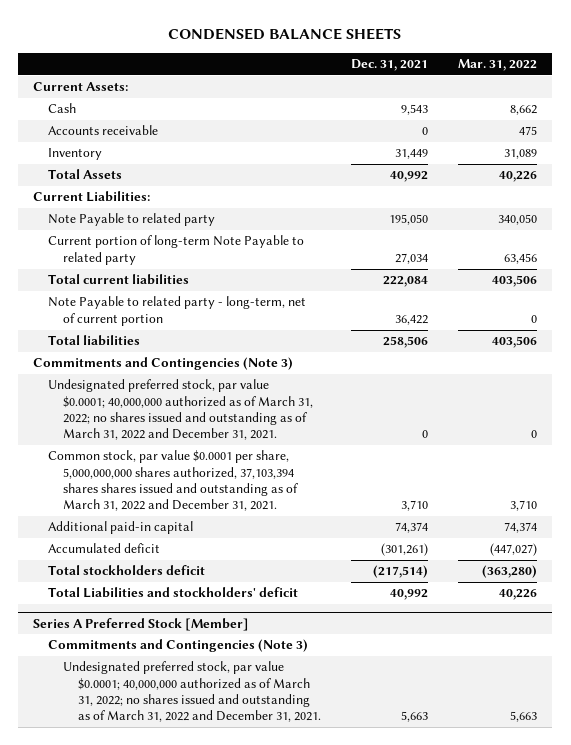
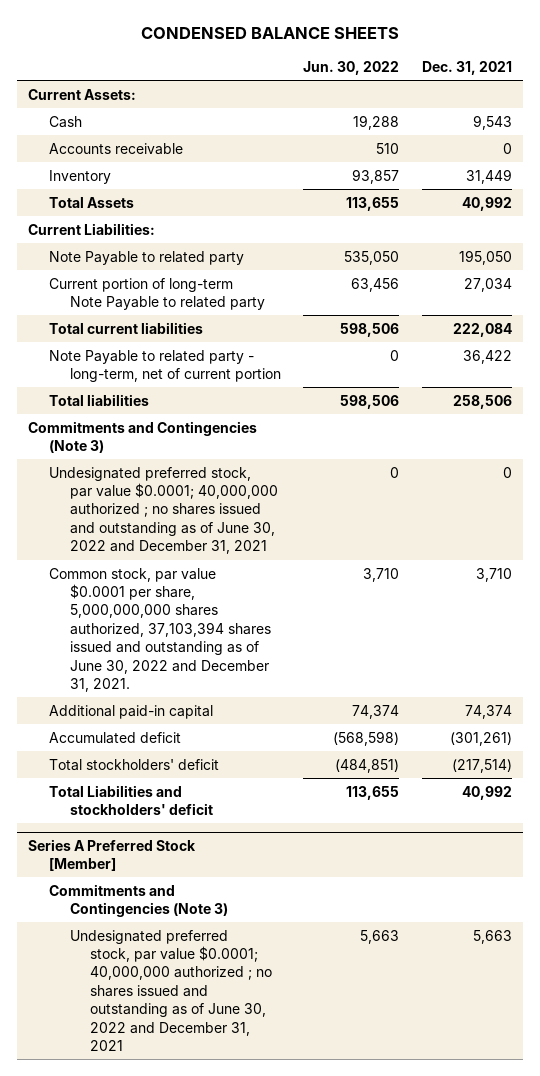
- | Dec. 31, 2021 | Mar. 31, 2022
+ | Jun. 30, 2022 | Dec. 31, 2021
- Undesignated preferred stock, par value $0.0001; 40,000,000 authorized as of March 31, 2022; no shares issued and outstanding as of March 31, 2022 and December 31, 2021. | 0 | 0
- Common stock, par value $0.0001 per share, 5,000,000,000 shares authorized, 37,103,394 shares shares issued and outstanding as of March 31, 2022 and December 31, 2021. | 3,710 | 3,710
+ Undesignated preferred stock, par value $0.0001; 40,000,000 authorized ; no shares issued and outstanding as of June 30, 2022 and December 31, 2021 | 0 | 0
+ Common stock, par value $0.0001 per share, 5,000,000,000 shares authorized, 37,103,394 shares issued and outstanding as of June 30, 2022 and December 31, 2021. | 3,710 | 3,710
- Total stockholders deficit | (217,514) | (363,280)
+ Total stockholders' deficit | (484,851) | (217,514)
@ Series A Preferred Stock [Member]
- Undesignated preferred stock, par value $0.0001; 40,000,000 authorized as of March 31, 2022; no shares issued and outstanding as of March 31, 2022 and December 31, 2021. | 5,663 | 5,663
+ Undesignated preferred stock, par value $0.0001; 40,000,000 authorized ; no shares issued and outstanding as of June 30, 2022 and December 31, 2021 | 5,663 | 5,663

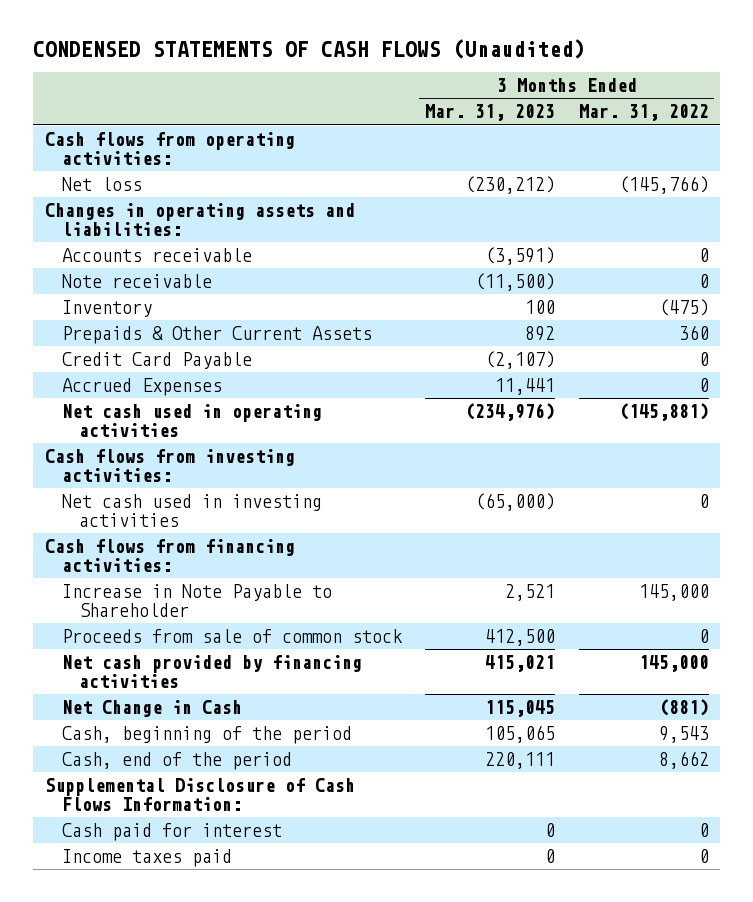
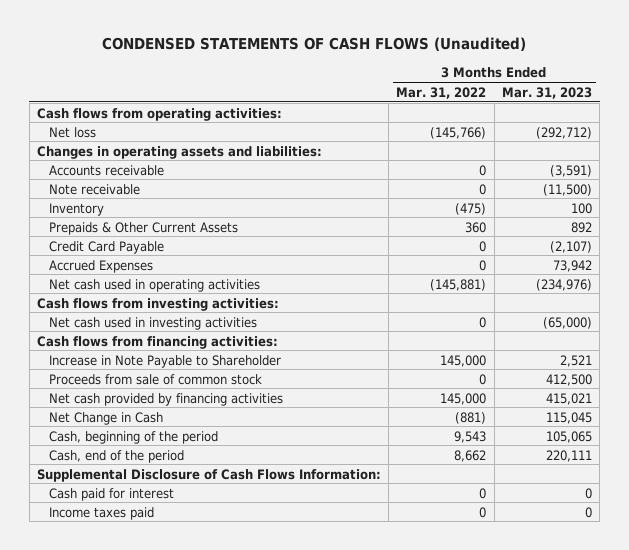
- | 3 Months Ended Mar. 31, 2023 | 3 Months Ended Mar. 31, 2022
+ | 3 Months Ended Mar. 31, 2022 | 3 Months Ended Mar. 31, 2023
- Net loss | (230,212) | (145,766)
+ Net loss | (145,766) | (292,712)
- Accrued Expenses | 11,441 | 0
+ Accrued Expenses | 0 | 73,942

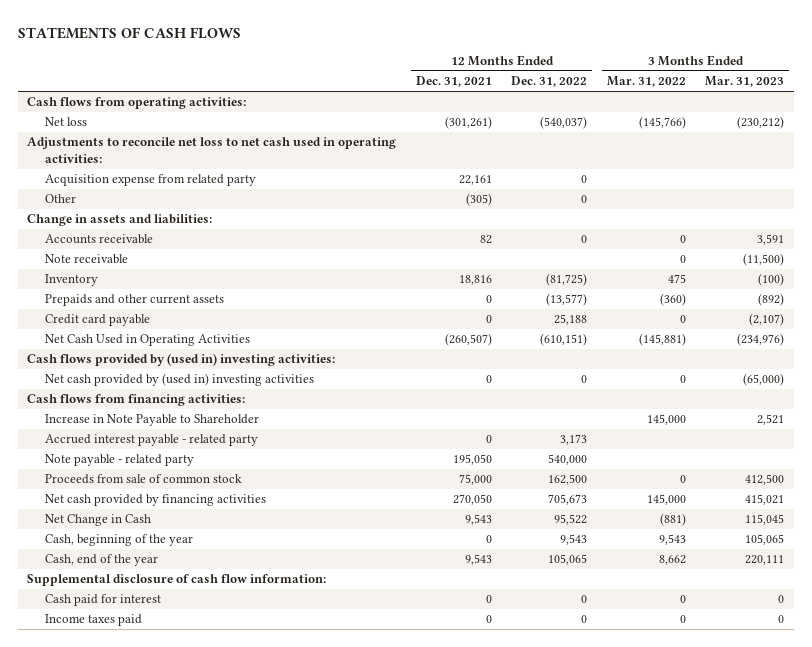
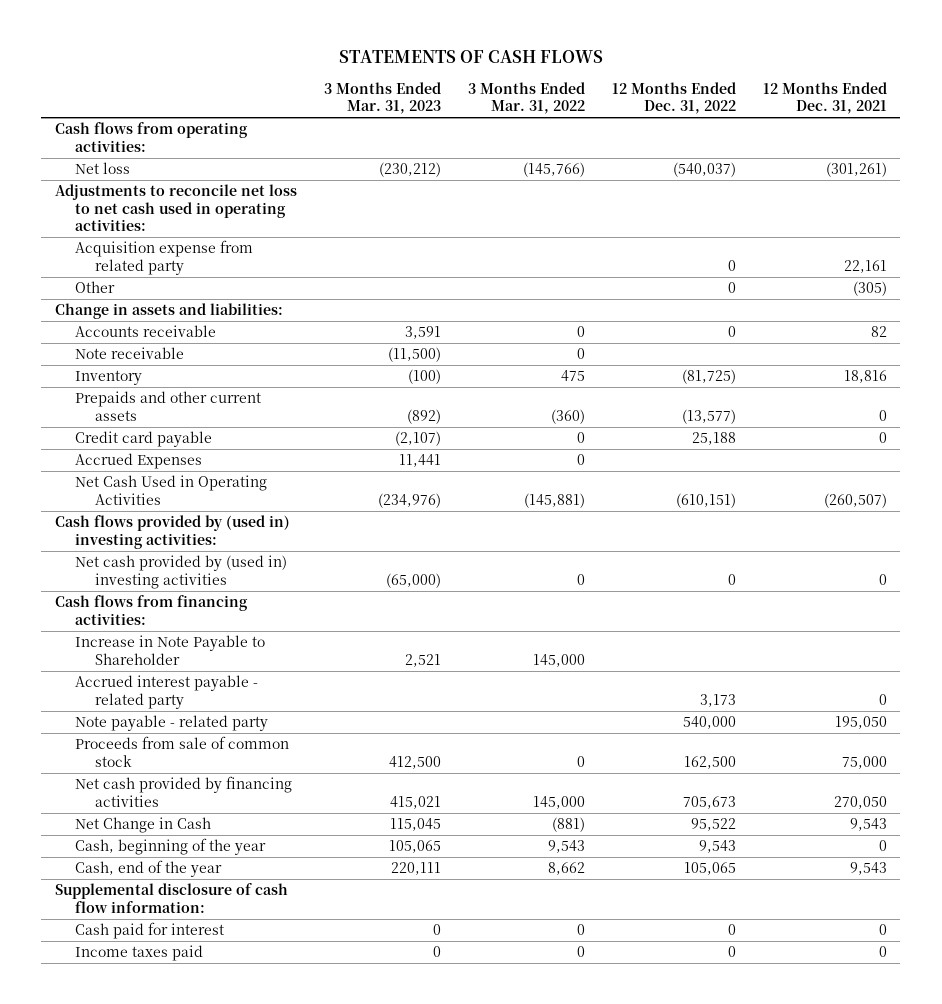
- | 12 Months Ended Dec. 31, 2021 | 12 Months Ended Dec. 31, 2022 | 3 Months Ended Mar. 31, 2022 | 3 Months Ended Mar. 31, 2023
+ | 3 Months Ended Mar. 31, 2023 | 3 Months Ended Mar. 31, 2022 | 12 Months Ended Dec. 31, 2022 | 12 Months Ended Dec. 31, 2021
+ Accrued Expenses | 11,441 | 0 | |

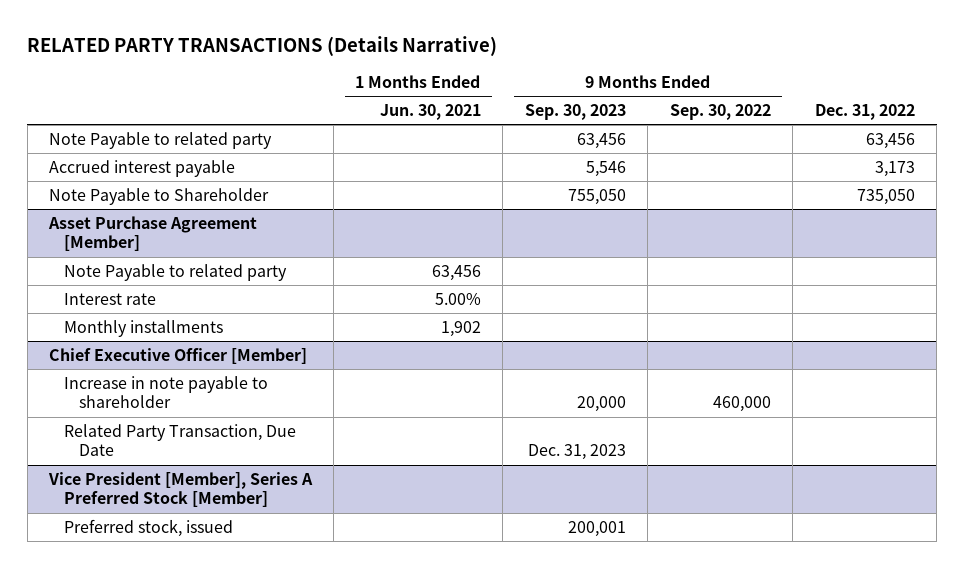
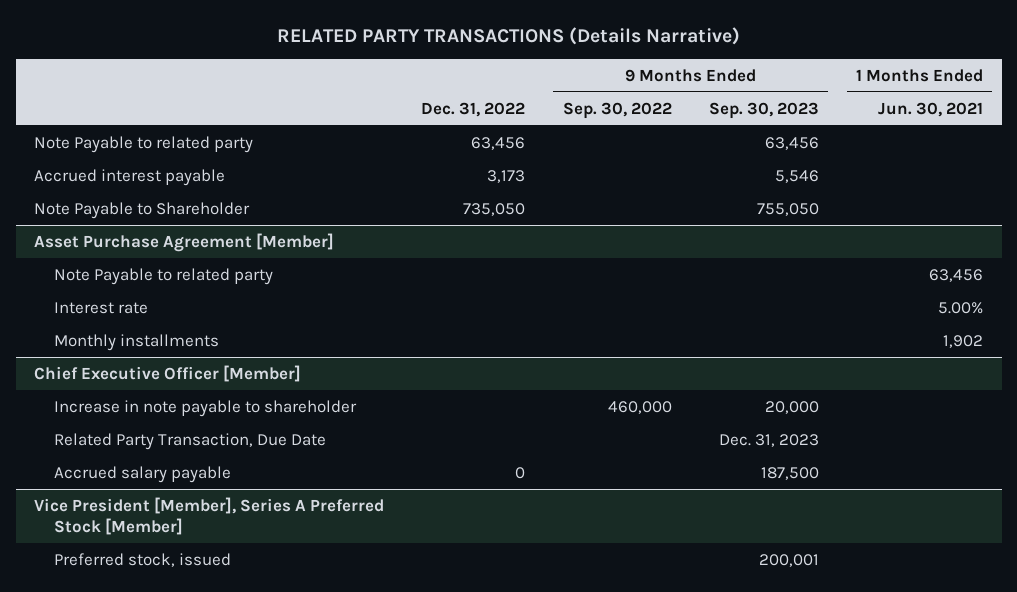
- | 1 Months Ended Jun. 30, 2021 | 9 Months Ended Sep. 30, 2023 | 9 Months Ended Sep. 30, 2022 | Dec. 31, 2022
+ | Dec. 31, 2022 | 9 Months Ended Sep. 30, 2022 | 9 Months Ended Sep. 30, 2023 | 1 Months Ended Jun. 30, 2021
@ Chief Executive Officer [Member]
+ Accrued salary payable | 0 | | 187,500 |

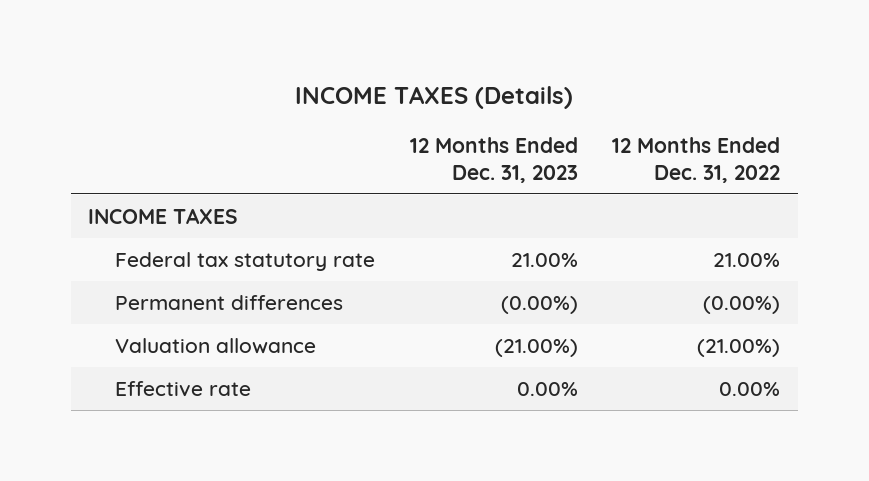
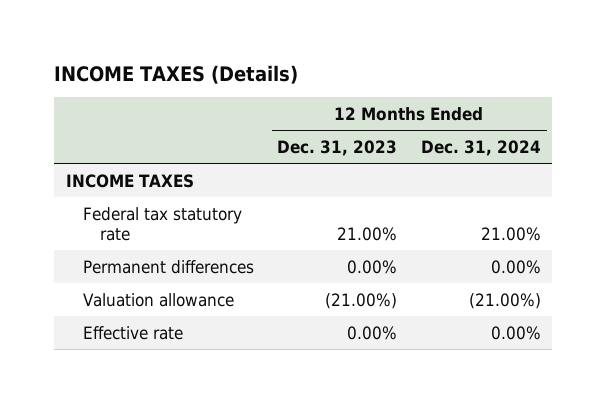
- | 12 Months Ended Dec. 31, 2023 | 12 Months Ended Dec. 31, 2022
+ | 12 Months Ended Dec. 31, 2023 | 12 Months Ended Dec. 31, 2024
- Permanent differences | (0.00%) | (0.00%)
+ Permanent differences | 0.00% | 0.00%

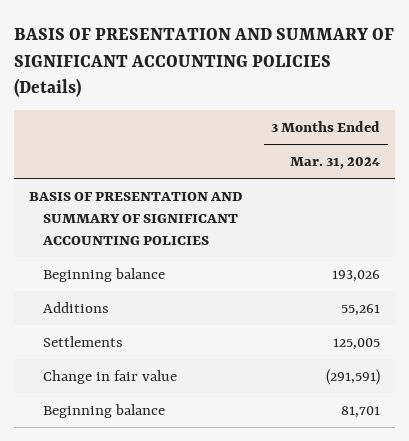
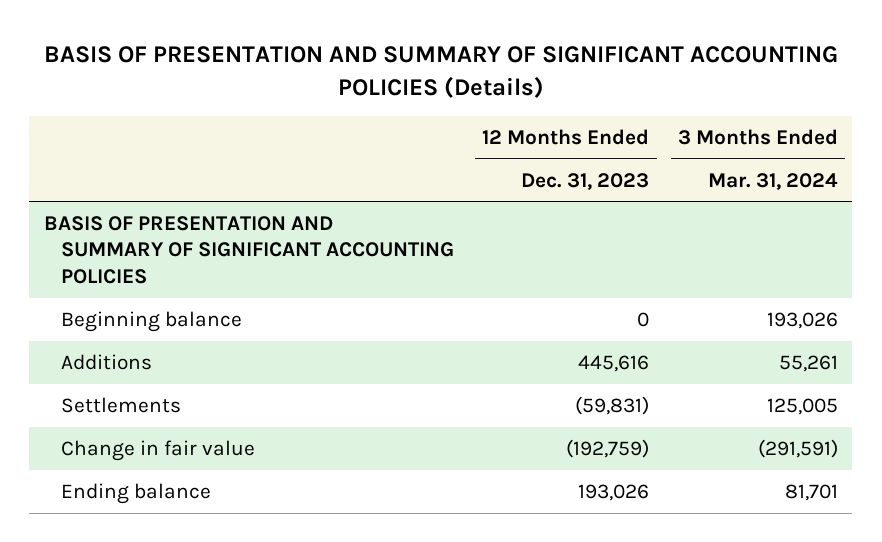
- | 3 Months Ended Mar. 31, 2024
+ | 12 Months Ended Dec. 31, 2023 | 3 Months Ended Mar. 31, 2024
- Beginning balance | 81,701
+ Ending balance | 193,026 | 81,701

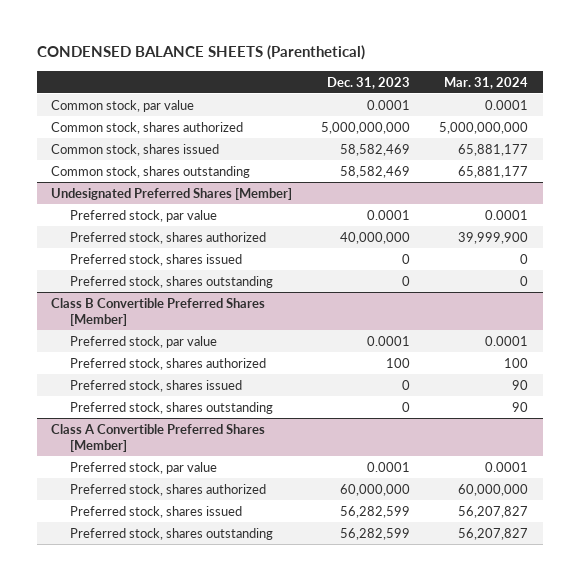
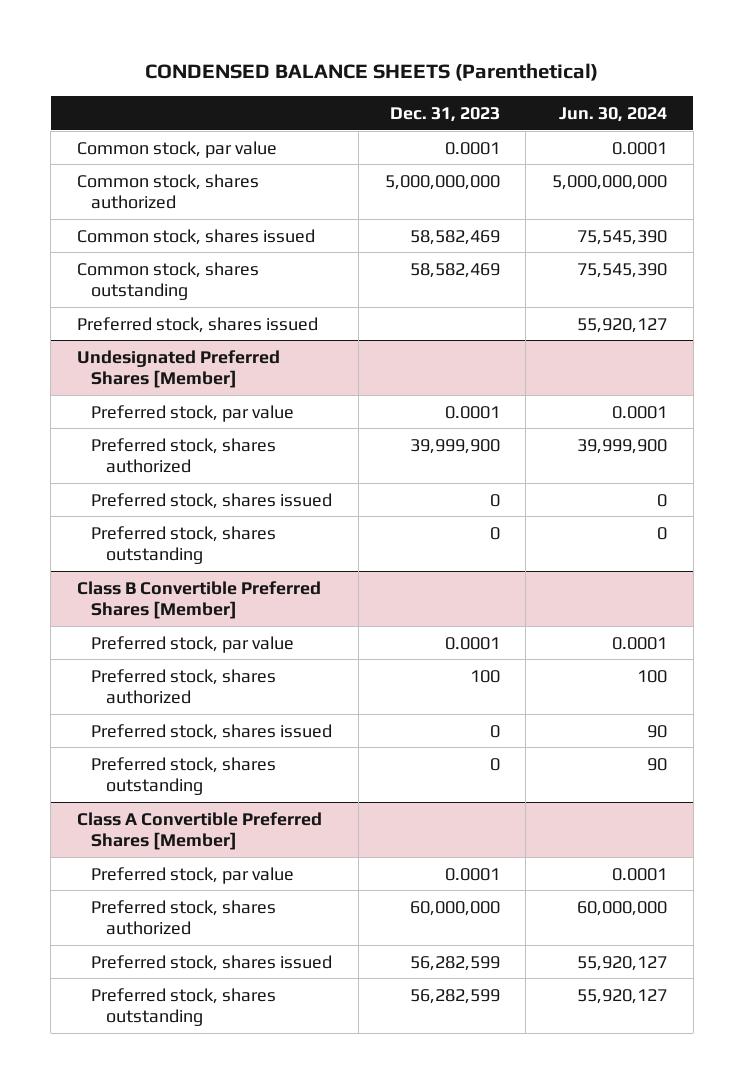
- | Dec. 31, 2023 | Mar. 31, 2024
+ | Dec. 31, 2023 | Jun. 30, 2024
+ Preferred stock, shares issued | | 55,920,127
@ Undesignated Preferred Shares [Member]
- Preferred stock, shares authorized | 40,000,000 | 39,999,900
+ Preferred stock, shares authorized | 39,999,900 | 39,999,900

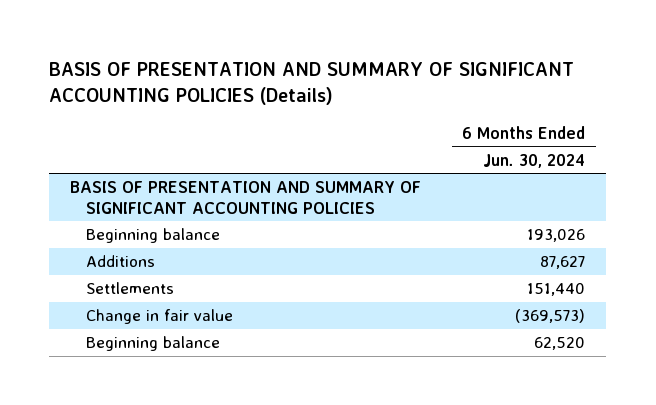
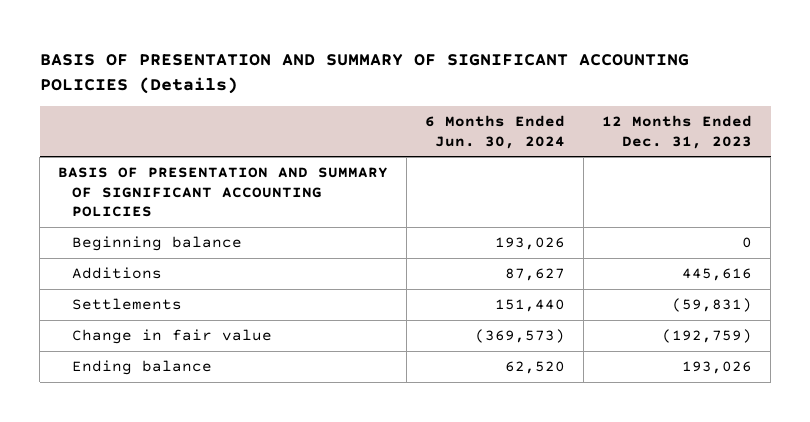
- | 6 Months Ended Jun. 30, 2024
+ | 6 Months Ended Jun. 30, 2024 | 12 Months Ended Dec. 31, 2023
- Beginning balance | 62,520
+ Ending balance | 62,520 | 193,026

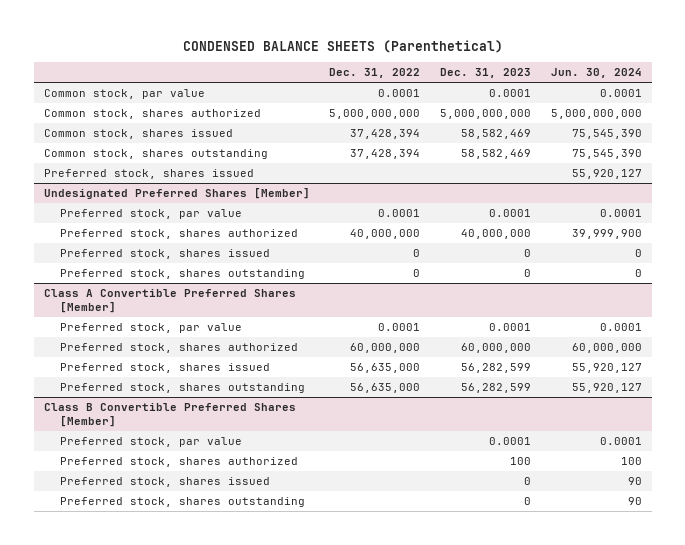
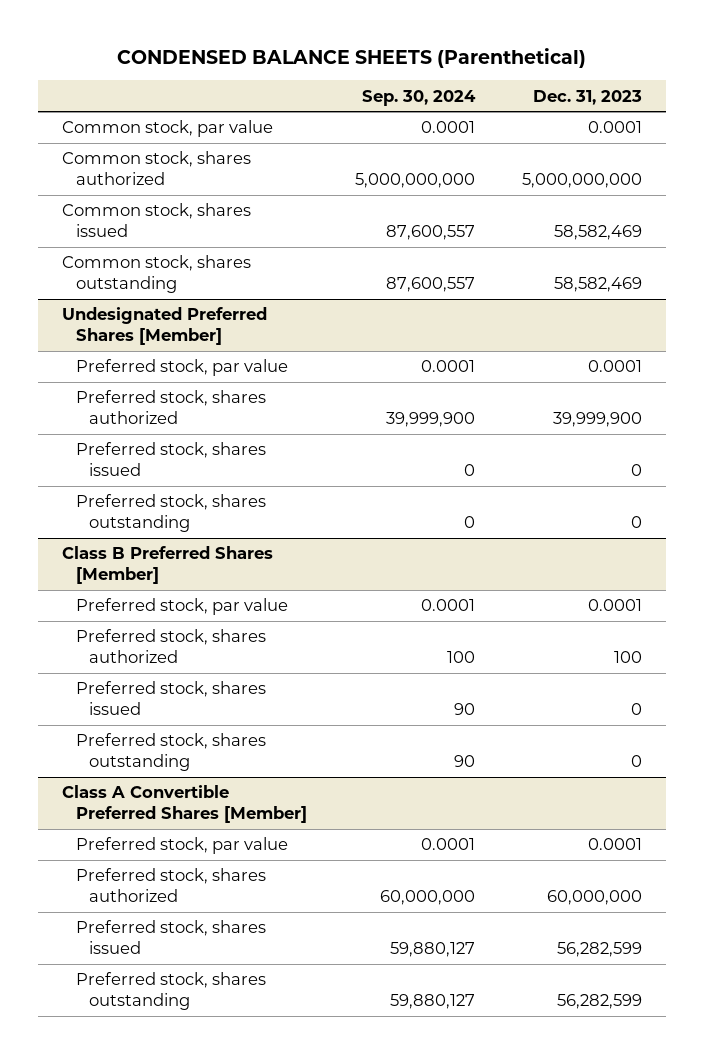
- | Dec. 31, 2022 | Dec. 31, 2023 | Jun. 30, 2024
+ | Sep. 30, 2024 | Dec. 31, 2023
- Preferred stock, shares issued | | | 55,920,127
@ Undesignated Preferred Shares [Member]
- Preferred stock, shares authorized | 40,000,000 | 40,000,000 | 39,999,900
+ Preferred stock, shares authorized | 39,999,900 | 39,999,900
+ Class B Preferred Shares [Member]
+ Preferred stock, par value | 0.0001 | 0.0001
+ Preferred stock, shares authorized | 100 | 100
+ Preferred stock, shares issued | 90 | 0
+ Preferred stock, shares outstanding | 90 | 0
- Class B Convertible Preferred Shares [Member]
- Preferred stock, par value | | 0.0001 | 0.0001
- Preferred stock, shares authorized | | 100 | 100
- Preferred stock, shares issued | | 0 | 90
- Preferred stock, shares outstanding | | 0 | 90

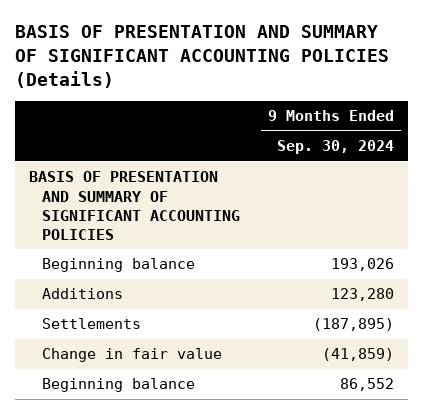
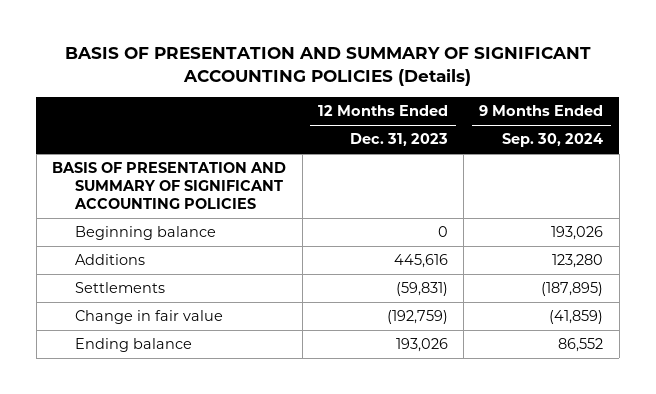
- | 9 Months Ended Sep. 30, 2024
+ | 12 Months Ended Dec. 31, 2023 | 9 Months Ended Sep. 30, 2024
- Beginning balance | 86,552
+ Ending balance | 193,026 | 86,552

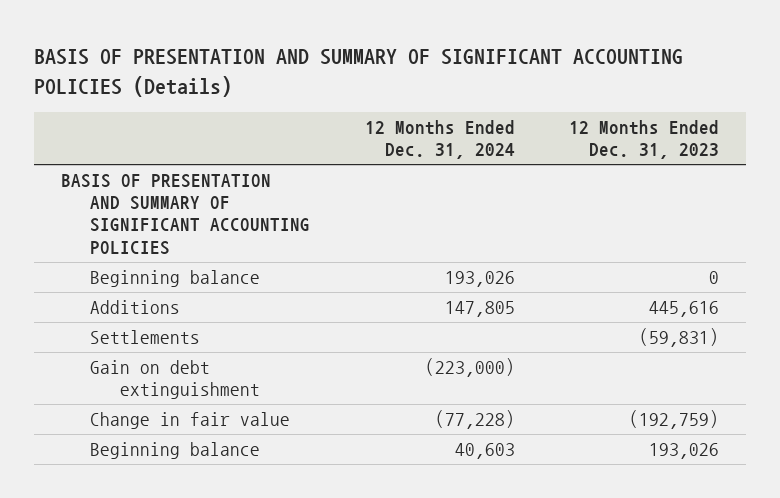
- | 12 Months Ended Dec. 31, 2023 | 9 Months Ended Sep. 30, 2024
+ | 12 Months Ended Dec. 31, 2024 | 12 Months Ended Dec. 31, 2023
+ Gain on debt extinguishment | (223,000) |
- Ending balance | 193,026 | 86,552
+ Beginning balance | 40,603 | 193,026

